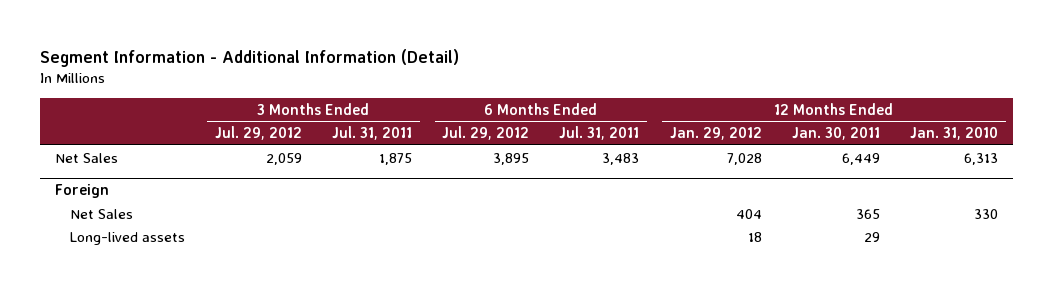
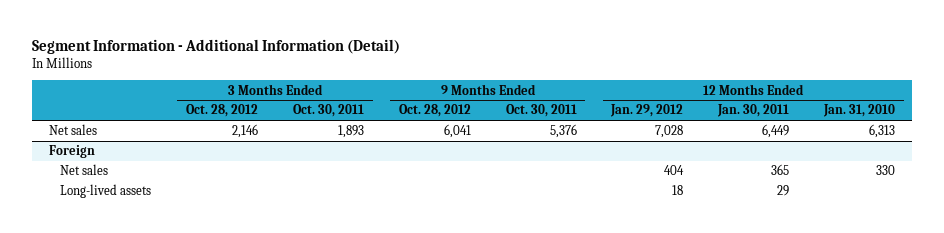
- | 3 Months Ended Jul. 29, 2012 | 3 Months Ended Jul. 31, 2011 | 6 Months Ended Jul. 29, 2012 | 6 Months Ended Jul. 31, 2011 | 12 Months Ended Jan. 29, 2012 | 12 Months Ended Jan. 30, 2011 | 12 Months Ended Jan. 31, 2010
+ | 3 Months Ended Oct. 28, 2012 | 3 Months Ended Oct. 30, 2011 | 9 Months Ended Oct. 28, 2012 | 9 Months Ended Oct. 30, 2011 | 12 Months Ended Jan. 29, 2012 | 12 Months Ended Jan. 30, 2011 | 12 Months Ended Jan. 31, 2010
- Net Sales | 2,059 | 1,875 | 3,895 | 3,483 | 7,028 | 6,449 | 6,313
+ Net sales | 2,146 | 1,893 | 6,041 | 5,376 | 7,028 | 6,449 | 6,313
@ Foreign
- Net Sales | | | | | 404 | 365 | 330
+ Net sales | | | | | 404 | 365 | 330

